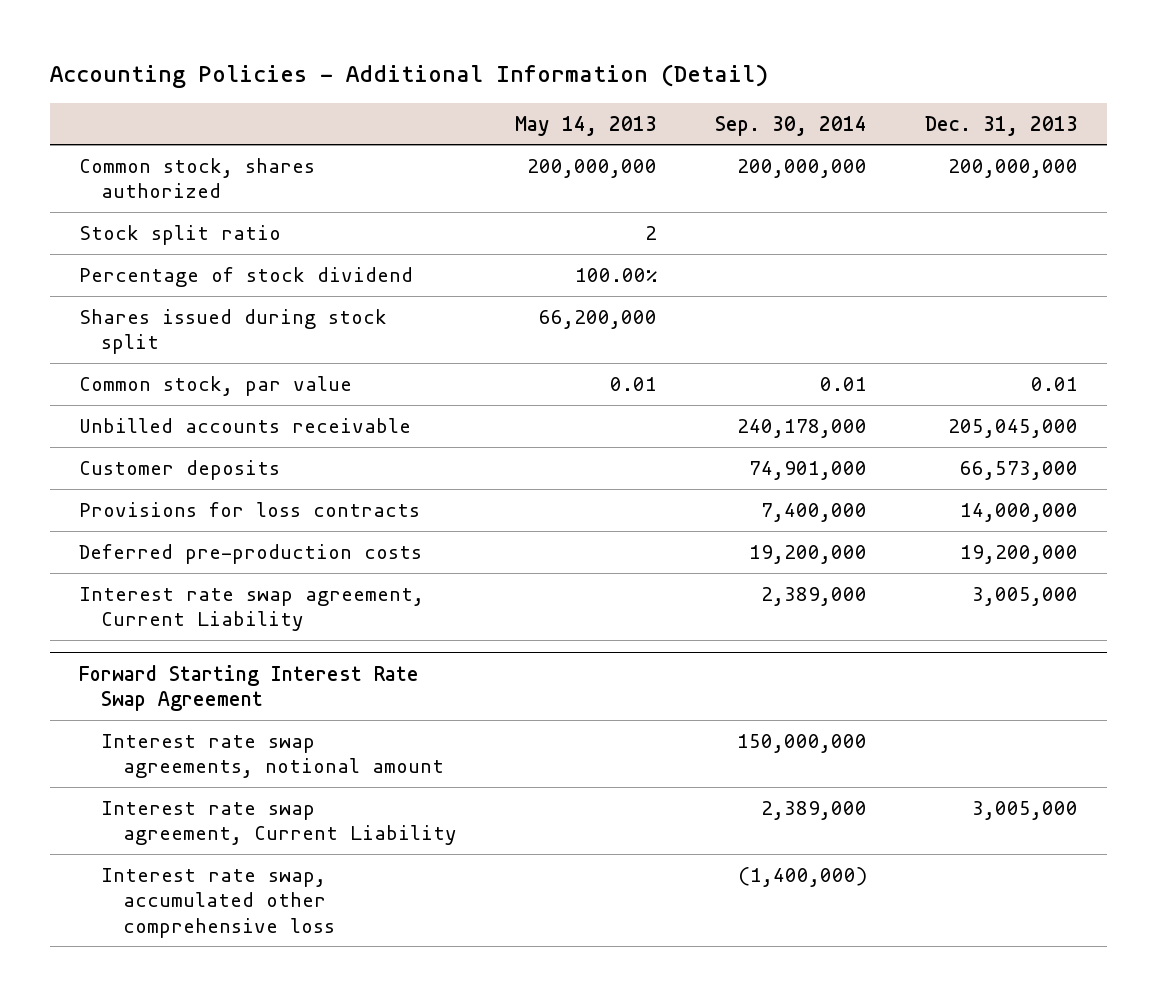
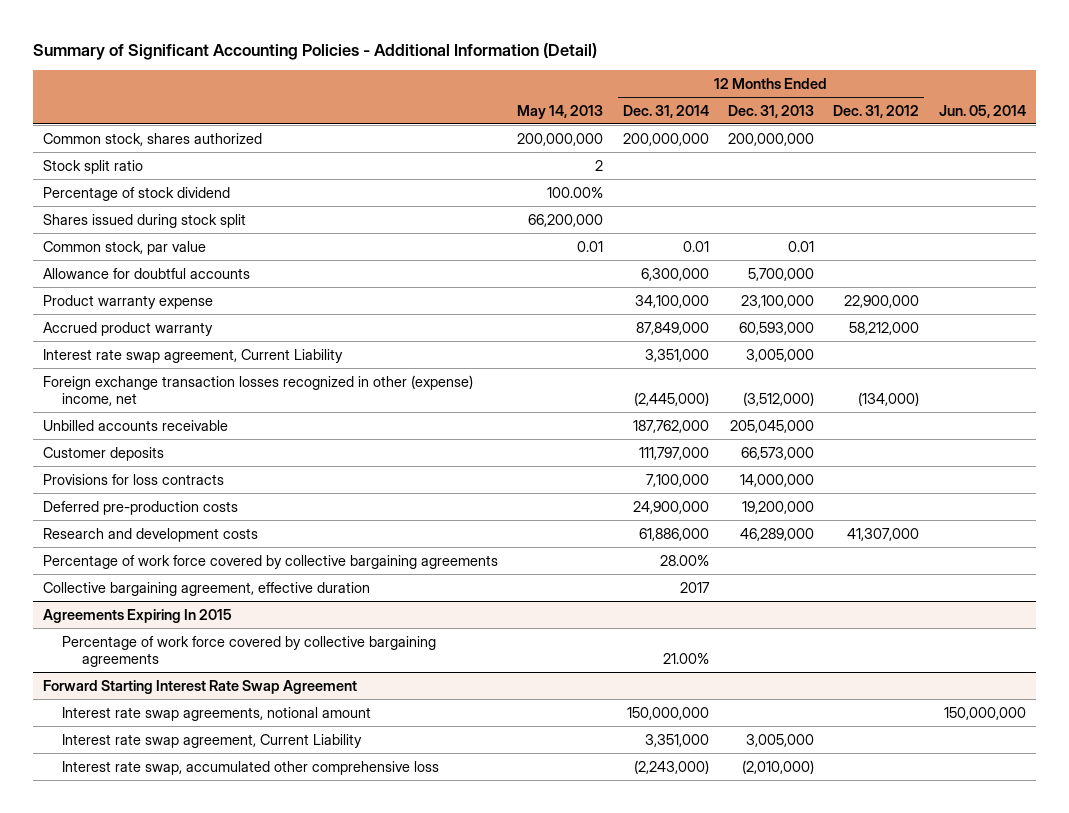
- Accounting Policies - Additional Information (Detail)
+ Summary of Significant Accounting Policies - Additional Information (Detail)
- | May 14, 2013 | Sep. 30, 2014 | Dec. 31, 2013
+ | May 14, 2013 | 12 Months Ended Dec. 31, 2014 | 12 Months Ended Dec. 31, 2013 | 12 Months Ended Dec. 31, 2012 | Jun. 05, 2014
+ Allowance for doubtful accounts | | 6,300,000 | 5,700,000 | |
+ Product warranty expense | | 34,100,000 | 23,100,000 | 22,900,000 |
+ Accrued product warranty | | 87,849,000 | 60,593,000 | 58,212,000 |
moved up: Interest rate swap agreement, Current Liability | | 3,351,000 | 3,005,000 | |
+ Foreign exchange transaction losses recognized in other (expense) income, net | | (2,445,000) | (3,512,000) | (134,000) |
+ Research and development costs | | 61,886,000 | 46,289,000 | 41,307,000 |
+ Percentage of work force covered by collective bargaining agreements | | 28.00% | | |
+ Collective bargaining agreement, effective duration | | 2017 | | |
+ Agreements Expiring In 2015
+ Percentage of work force covered by collective bargaining agreements | | 21.00% | | |

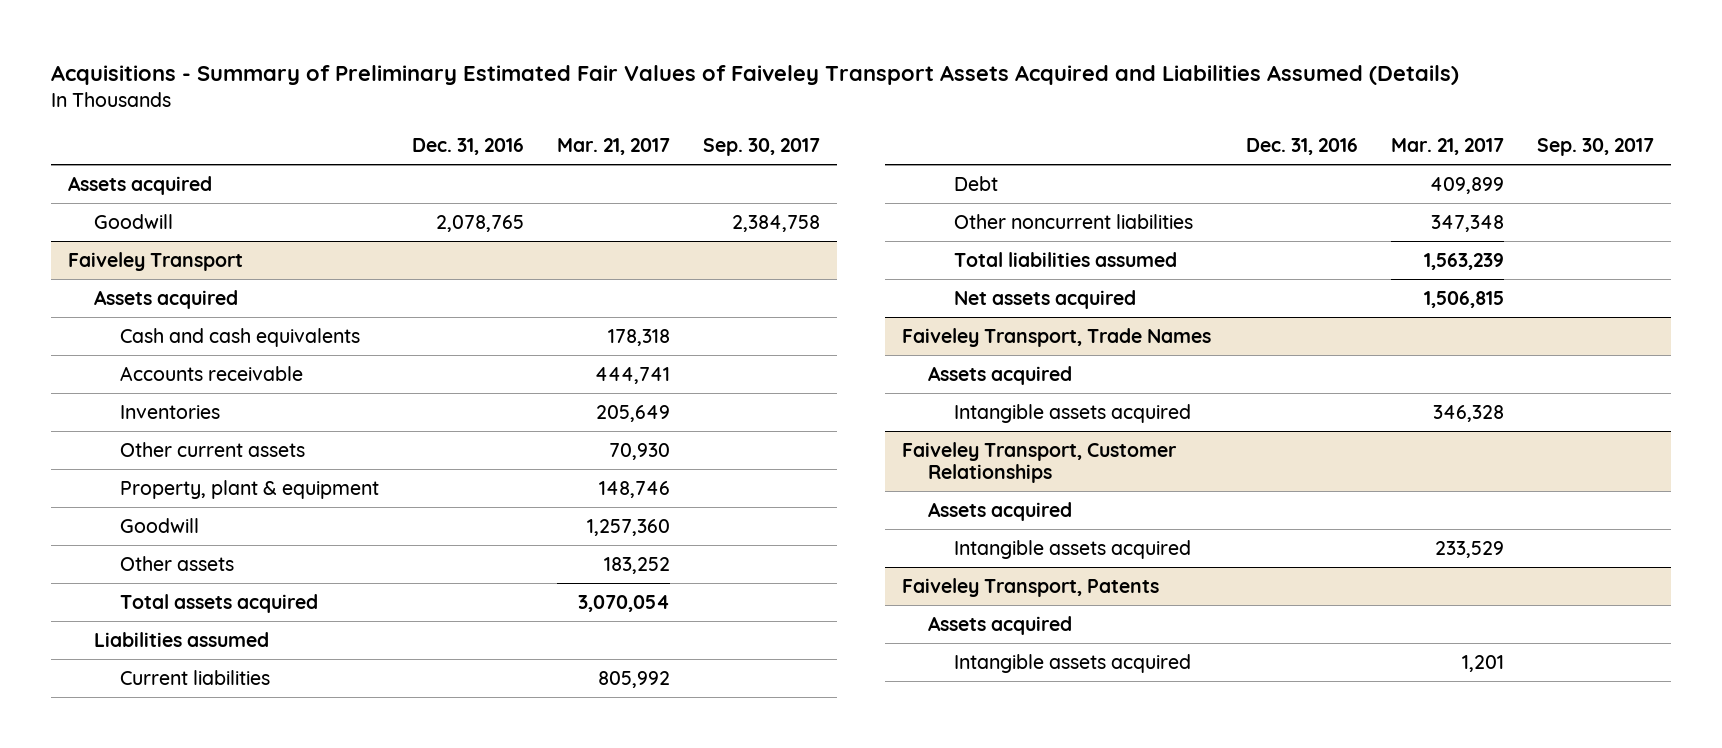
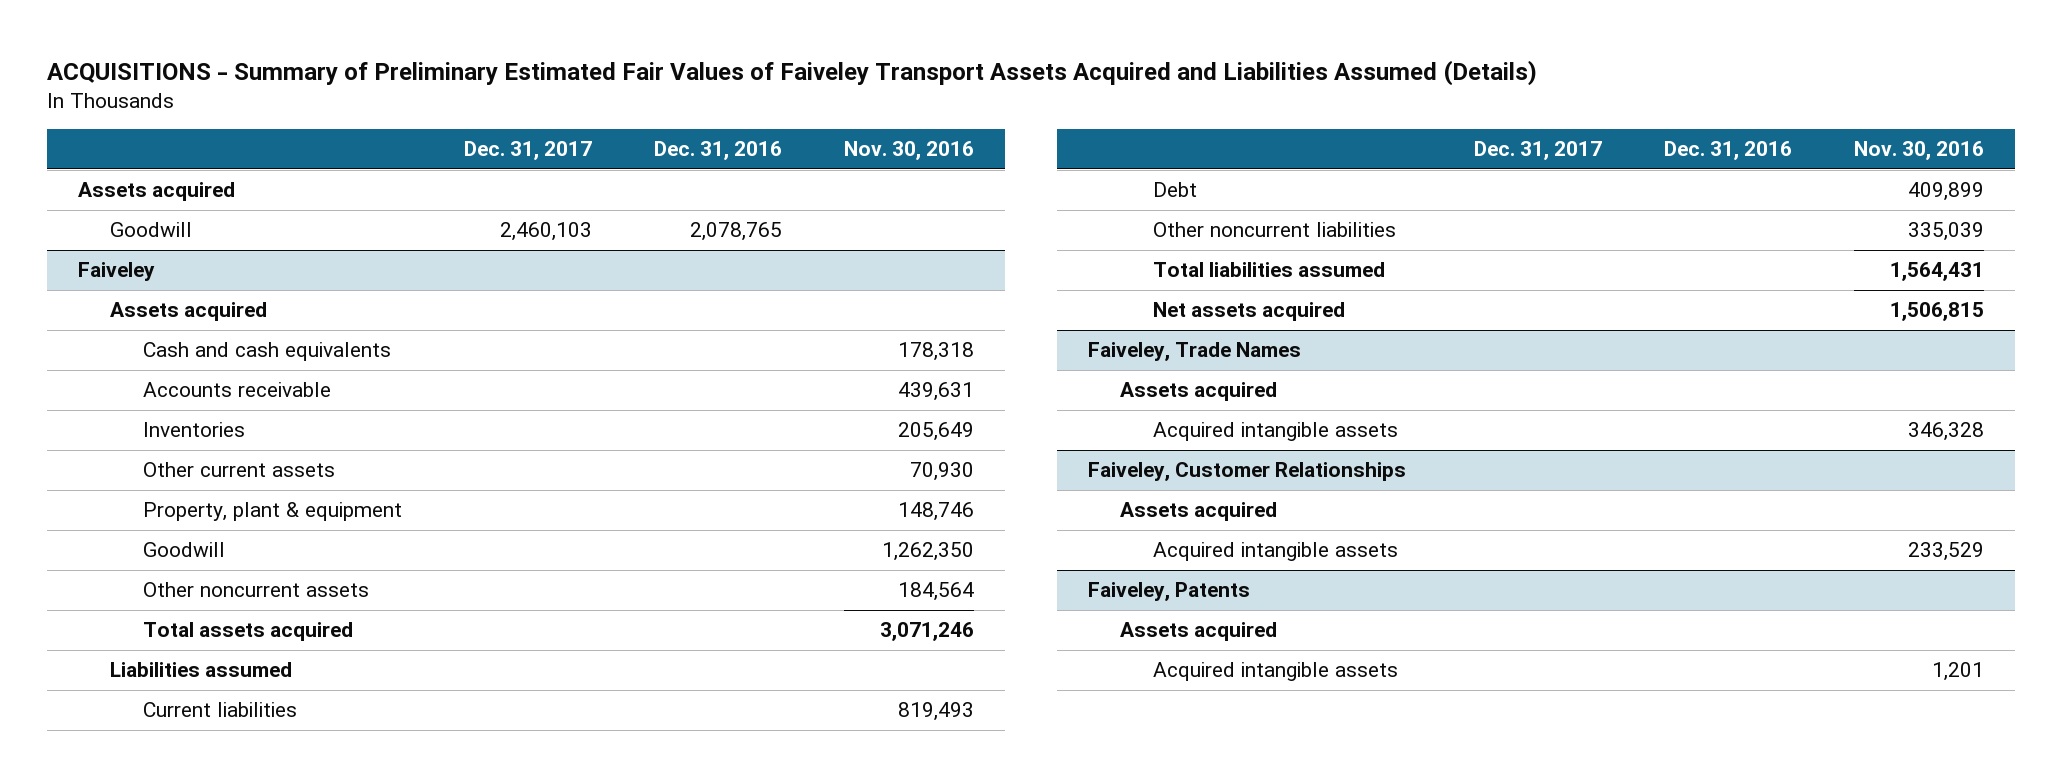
- Acquisitions - Summary of Preliminary Estimated Fair Values of Faiveley Transport Assets Acquired and Liabilities Assumed (Details)
+ ACQUISITIONS - Summary of Preliminary Estimated Fair Values of Faiveley Transport Assets Acquired and Liabilities Assumed (Details)
- | Dec. 31, 2016 | Mar. 21, 2017 | Sep. 30, 2017
+ | Dec. 31, 2017 | Dec. 31, 2016 | Nov. 30, 2016
- Faiveley Transport
+ Faiveley
- Other assets | | 183,252 |
+ Other noncurrent assets | | | 184,564
- Faiveley Transport, Trade Names
+ Faiveley, Trade Names
- Intangible assets acquired | | 346,328 |
- Faiveley Transport, Customer Relationships
+ Acquired intangible assets | | | 346,328
+ Faiveley, Customer Relationships
- Intangible assets acquired | | 233,529 |
- Faiveley Transport, Patents
+ Acquired intangible assets | | | 233,529
+ Faiveley, Patents
- Intangible assets acquired | | 1,201 |
+ Acquired intangible assets | | | 1,201

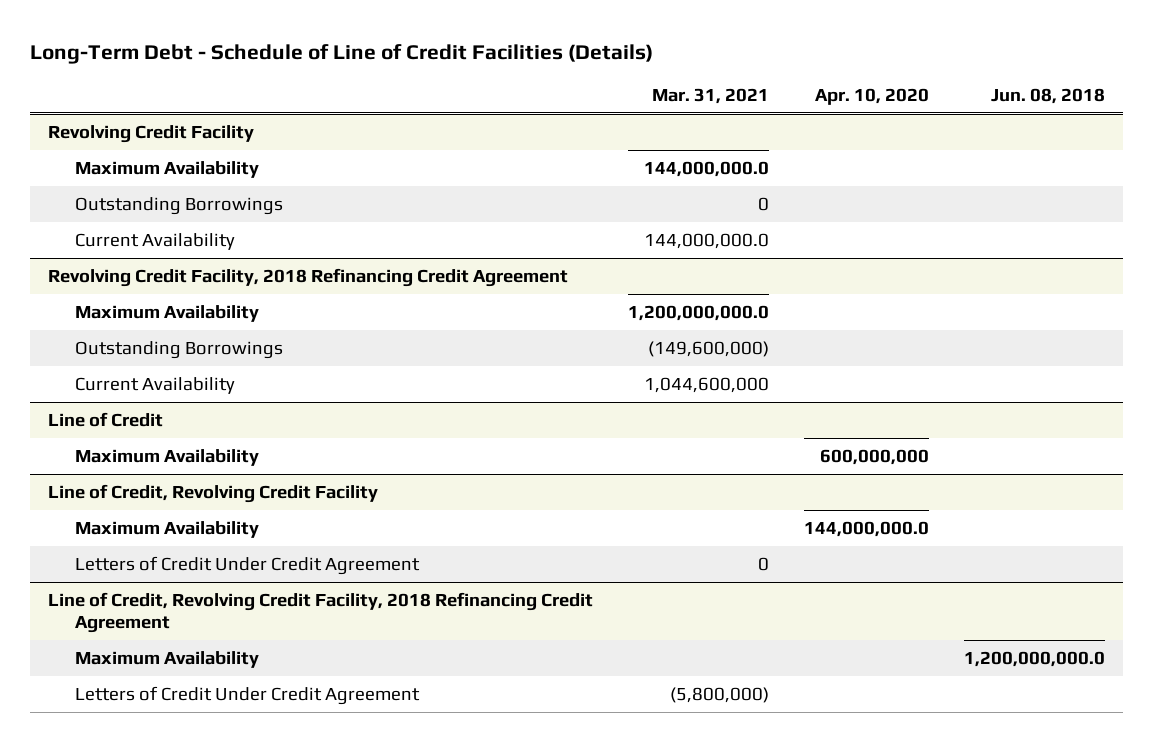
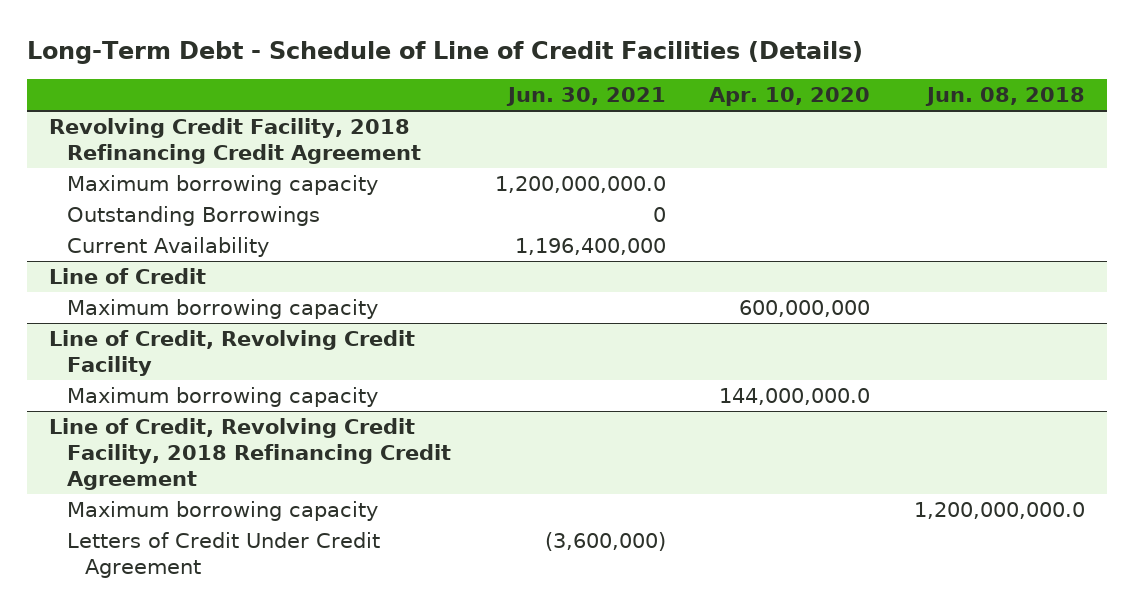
- | Mar. 31, 2021 | Apr. 10, 2020 | Jun. 08, 2018
+ | Jun. 30, 2021 | Apr. 10, 2020 | Jun. 08, 2018
- Revolving Credit Facility
- Maximum Availability | 144,000,000.0 | |
- Outstanding Borrowings | 0 | |
- Current Availability | 144,000,000.0 | |
@ Revolving Credit Facility, 2018 Refinancing Credit Agreement
- Maximum Availability | 1,200,000,000.0 | |
+ Maximum borrowing capacity | 1,200,000,000.0 | |
@ Line of Credit
- Maximum Availability | | 600,000,000 |
+ Maximum borrowing capacity | | 600,000,000 |
@ Line of Credit, Revolving Credit Facility
- Maximum Availability | | 144,000,000.0 |
- Letters of Credit Under Credit Agreement | 0 | |
+ Maximum borrowing capacity | | 144,000,000.0 |
@ Line of Credit, Revolving Credit Facility, 2018 Refinancing Credit Agreement
- Maximum Availability | | | 1,200,000,000.0
+ Maximum borrowing capacity | | | 1,200,000,000.0

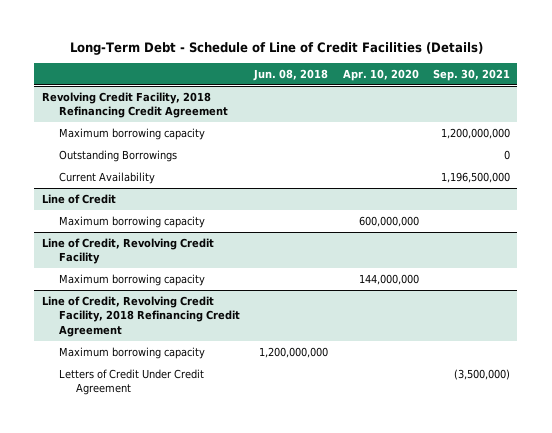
- | Jun. 30, 2021 | Apr. 10, 2020 | Jun. 08, 2018
+ | Jun. 08, 2018 | Apr. 10, 2020 | Sep. 30, 2021
@ Line of Credit, Revolving Credit Facility
- Maximum borrowing capacity | | 144,000,000.0 |
+ Maximum borrowing capacity | | 144,000,000 |
@ Line of Credit, Revolving Credit Facility, 2018 Refinancing Credit Agreement
- Maximum borrowing capacity | | | 1,200,000,000.0
+ Maximum borrowing capacity | 1,200,000,000 | |

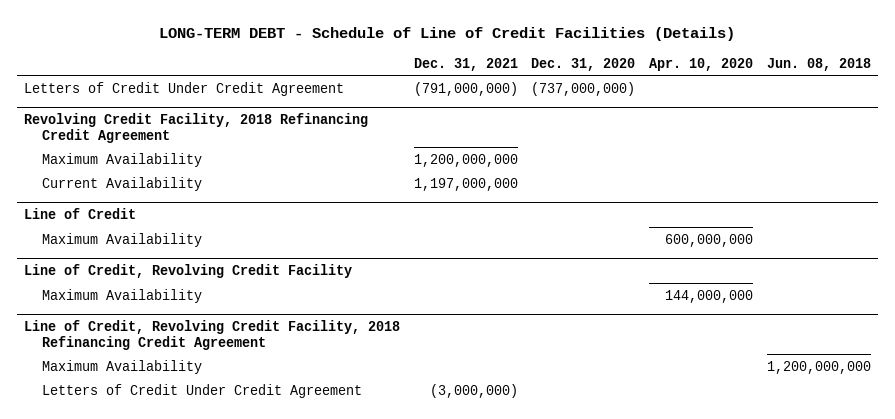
- Long-Term Debt - Schedule of Line of Credit Facilities (Details)
+ LONG-TERM DEBT - Schedule of Line of Credit Facilities (Details)
- | Jun. 08, 2018 | Apr. 10, 2020 | Sep. 30, 2021
+ | Dec. 31, 2021 | Dec. 31, 2020 | Apr. 10, 2020 | Jun. 08, 2018
+ Letters of Credit Under Credit Agreement | (791,000,000) | (737,000,000) | |
@ Revolving Credit Facility, 2018 Refinancing Credit Agreement
- Maximum borrowing capacity | | | 1,200,000,000
- Outstanding Borrowings | | | 0
+ Maximum Availability | 1,200,000,000 | | |
@ Line of Credit
- Maximum borrowing capacity | | 600,000,000 |
+ Maximum Availability | | | 600,000,000 |
@ Line of Credit, Revolving Credit Facility
- Maximum borrowing capacity | | 144,000,000 |
+ Maximum Availability | | | 144,000,000 |
@ Line of Credit, Revolving Credit Facility, 2018 Refinancing Credit Agreement
- Maximum borrowing capacity | 1,200,000,000 | |
+ Maximum Availability | | | | 1,200,000,000

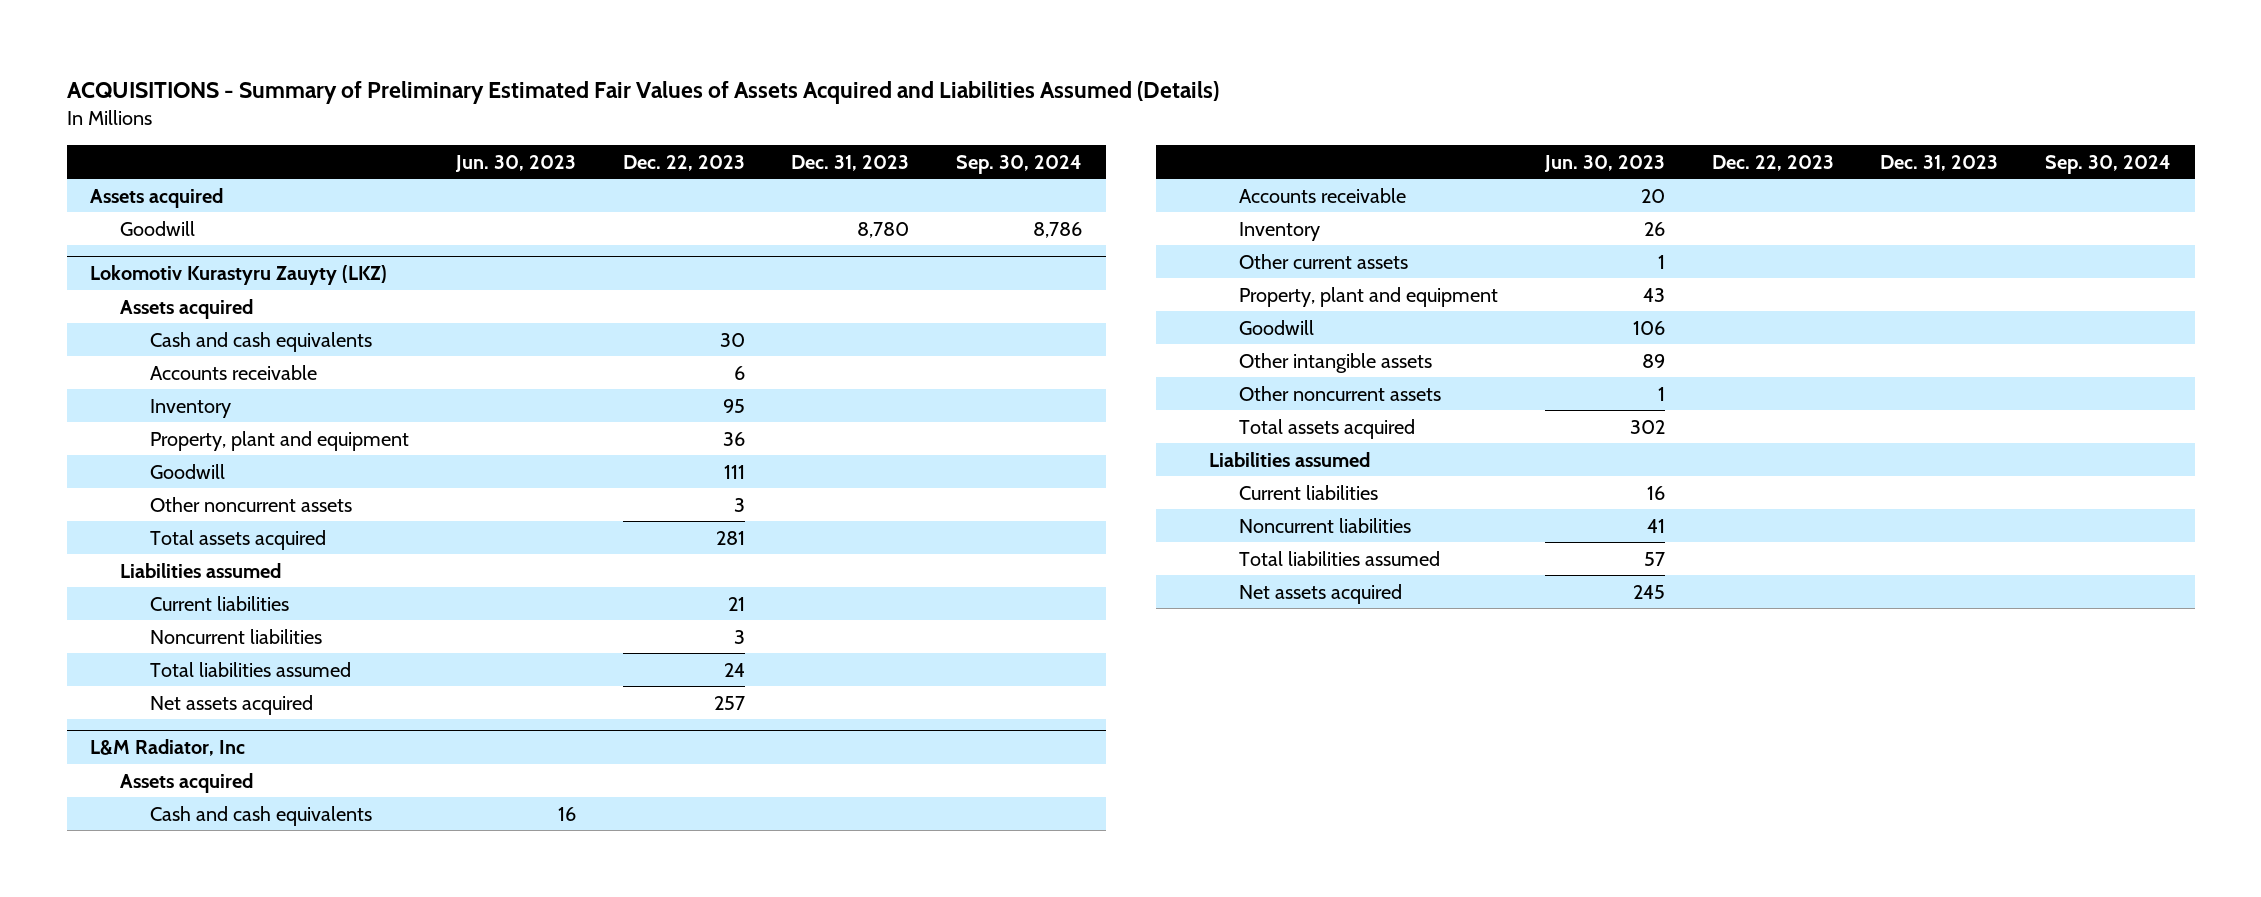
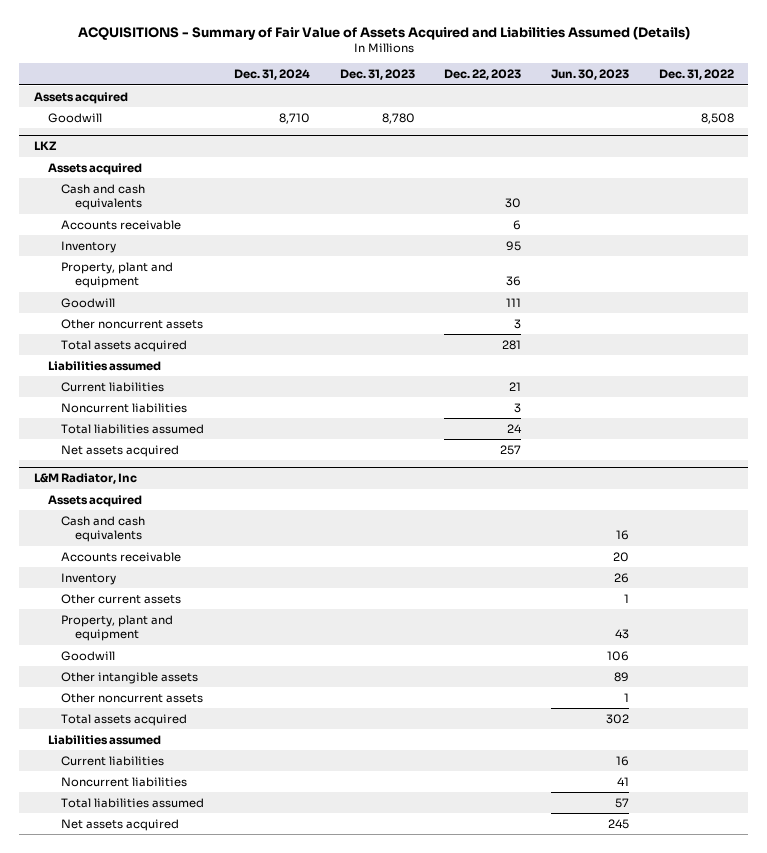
- ACQUISITIONS - Summary of Preliminary Estimated Fair Values of Assets Acquired and Liabilities Assumed (Details)
+ ACQUISITIONS - Summary of Fair Value of Assets Acquired and Liabilities Assumed (Details)
- | Jun. 30, 2023 | Dec. 22, 2023 | Dec. 31, 2023 | Sep. 30, 2024
+ | Dec. 31, 2024 | Dec. 31, 2023 | Dec. 22, 2023 | Jun. 30, 2023 | Dec. 31, 2022
- Lokomotiv Kurastyru Zauyty (LKZ)
+ LKZ

